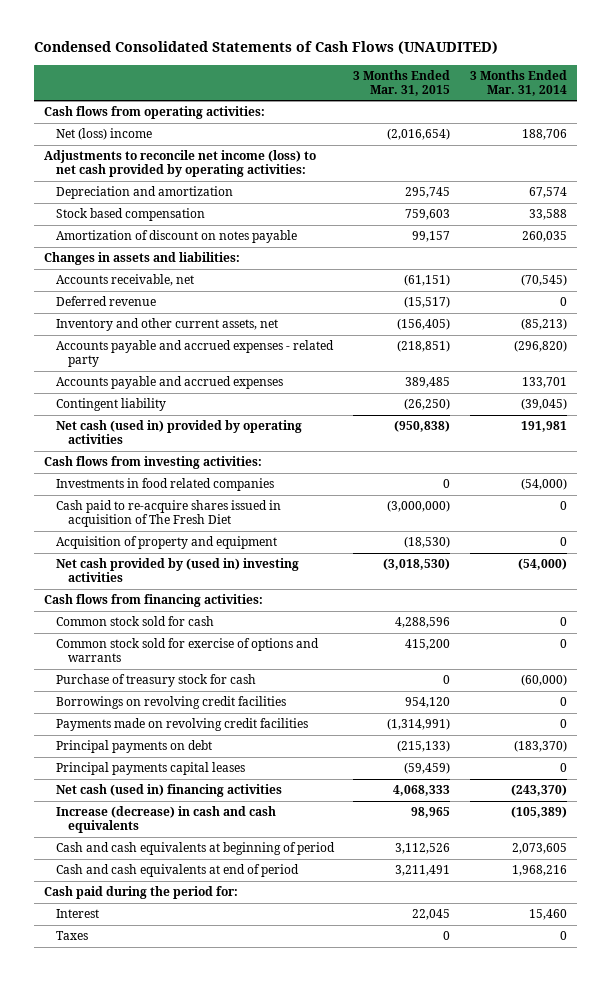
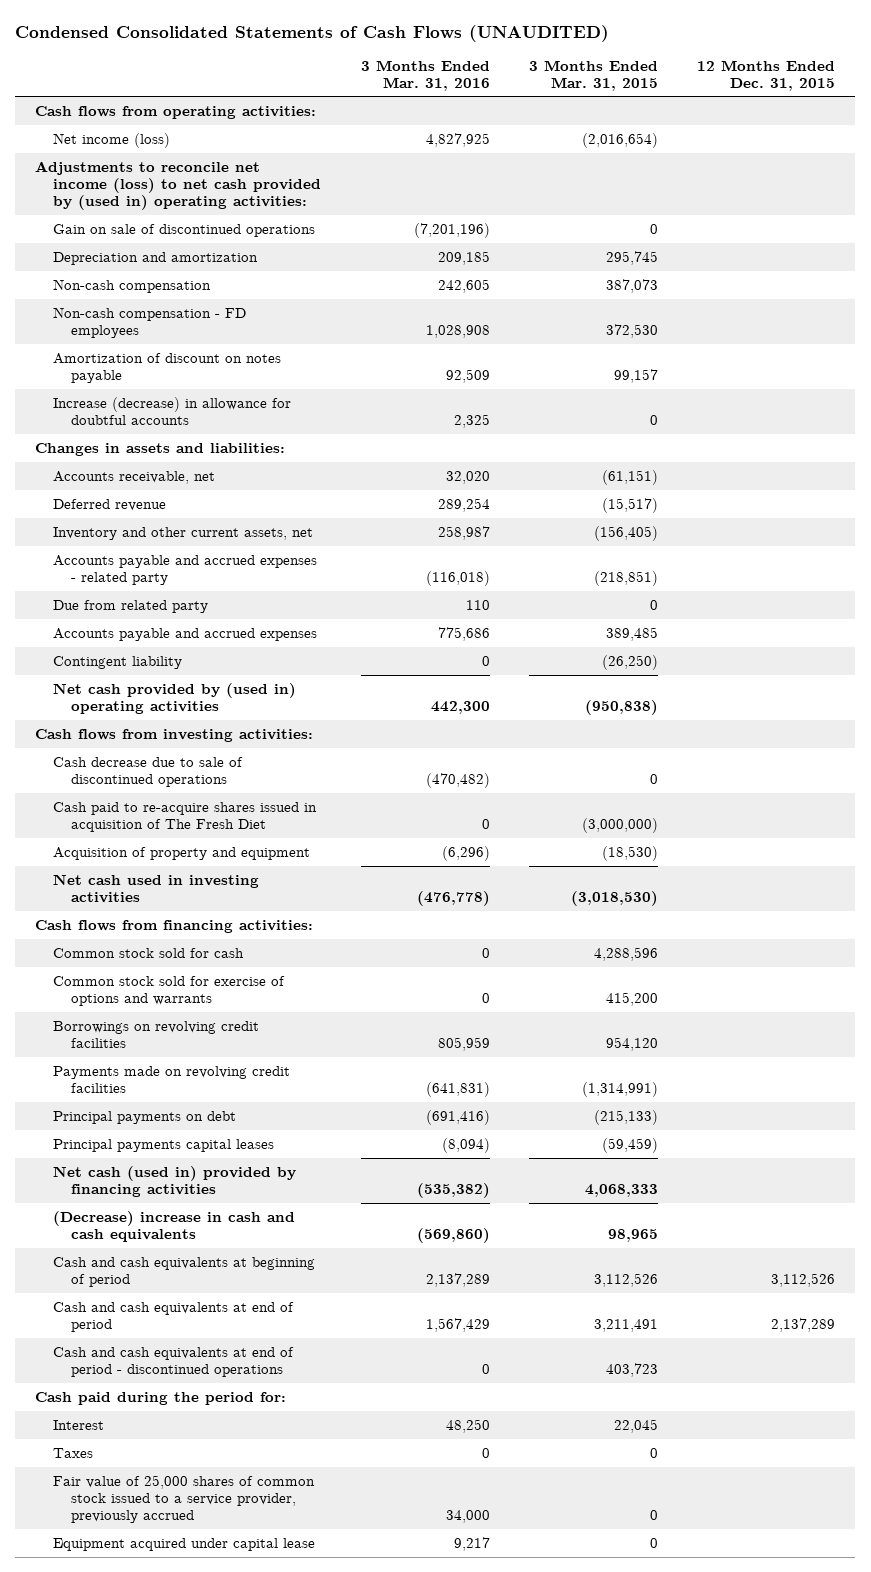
- | 3 Months Ended Mar. 31, 2015 | 3 Months Ended Mar. 31, 2014
+ | 3 Months Ended Mar. 31, 2016 | 3 Months Ended Mar. 31, 2015 | 12 Months Ended Dec. 31, 2015
- Net (loss) income | (2,016,654) | 188,706
- Adjustments to reconcile net income (loss) to net cash provided by operating activities:
+ Net income (loss) | 4,827,925 | (2,016,654) |
+ Adjustments to reconcile net income (loss) to net cash provided by (used in) operating activities:
+ Gain on sale of discontinued operations | (7,201,196) | 0 |
- Stock based compensation | 759,603 | 33,588
+ Non-cash compensation | 242,605 | 387,073 |
+ Non-cash compensation - FD employees | 1,028,908 | 372,530 |
+ Increase (decrease) in allowance for doubtful accounts | 2,325 | 0 |
+ Due from related party | 110 | 0 |
- Net cash (used in) provided by operating activities | (950,838) | 191,981
+ Net cash provided by (used in) operating activities | 442,300 | (950,838) |
- Investments in food related companies | 0 | (54,000)
+ Cash decrease due to sale of discontinued operations | (470,482) | 0 |
- Net cash provided by (used in) investing activities | (3,018,530) | (54,000)
+ Net cash used in investing activities | (476,778) | (3,018,530) |
- Purchase of treasury stock for cash | 0 | (60,000)
- Net cash (used in) financing activities | 4,068,333 | (243,370)
- Increase (decrease) in cash and cash equivalents | 98,965 | (105,389)
+ Net cash (used in) provided by financing activities | (535,382) | 4,068,333 |
+ (Decrease) increase in cash and cash equivalents | (569,860) | 98,965 |
+ Cash and cash equivalents at end of period - discontinued operations | 0 | 403,723 |
+ Fair value of 25,000 shares of common stock issued to a service provider, previously accrued | 34,000 | 0 |
+ Equipment acquired under capital lease | 9,217 | 0 |

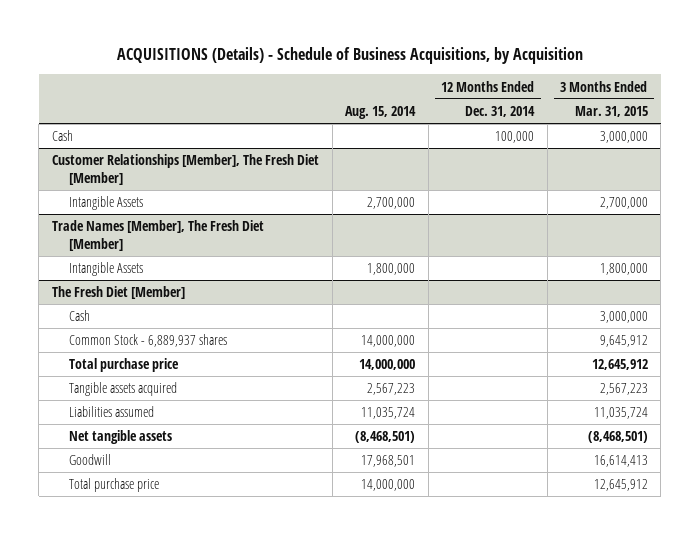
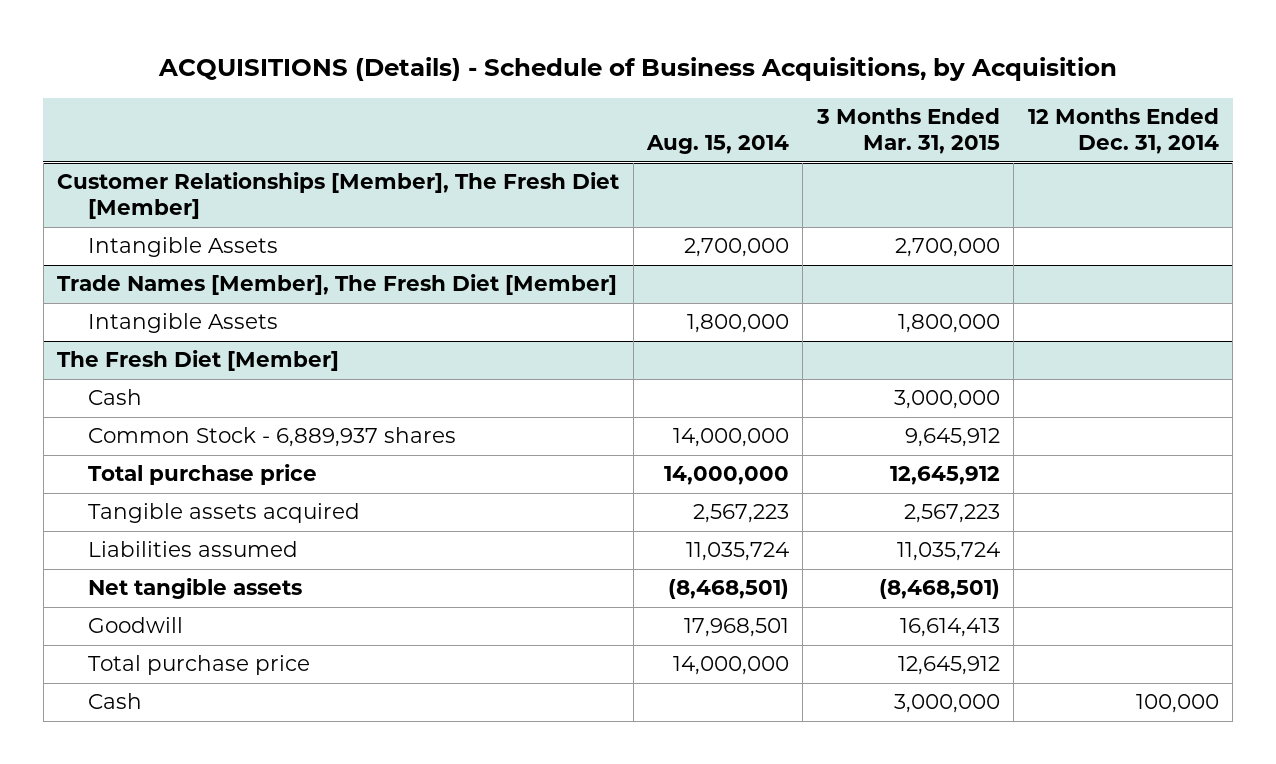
- | Aug. 15, 2014 | 12 Months Ended Dec. 31, 2014 | 3 Months Ended Mar. 31, 2015
+ | Aug. 15, 2014 | 3 Months Ended Mar. 31, 2015 | 12 Months Ended Dec. 31, 2014
- Cash | | 100,000 | 3,000,000
@ The Fresh Diet [Member]
+ Cash | | 3,000,000 | 100,000

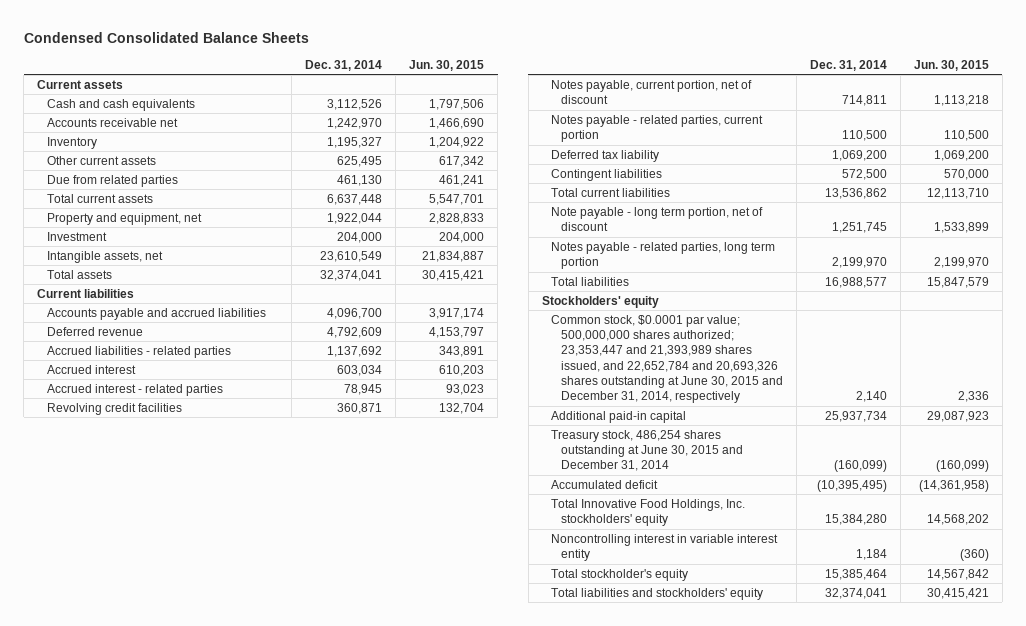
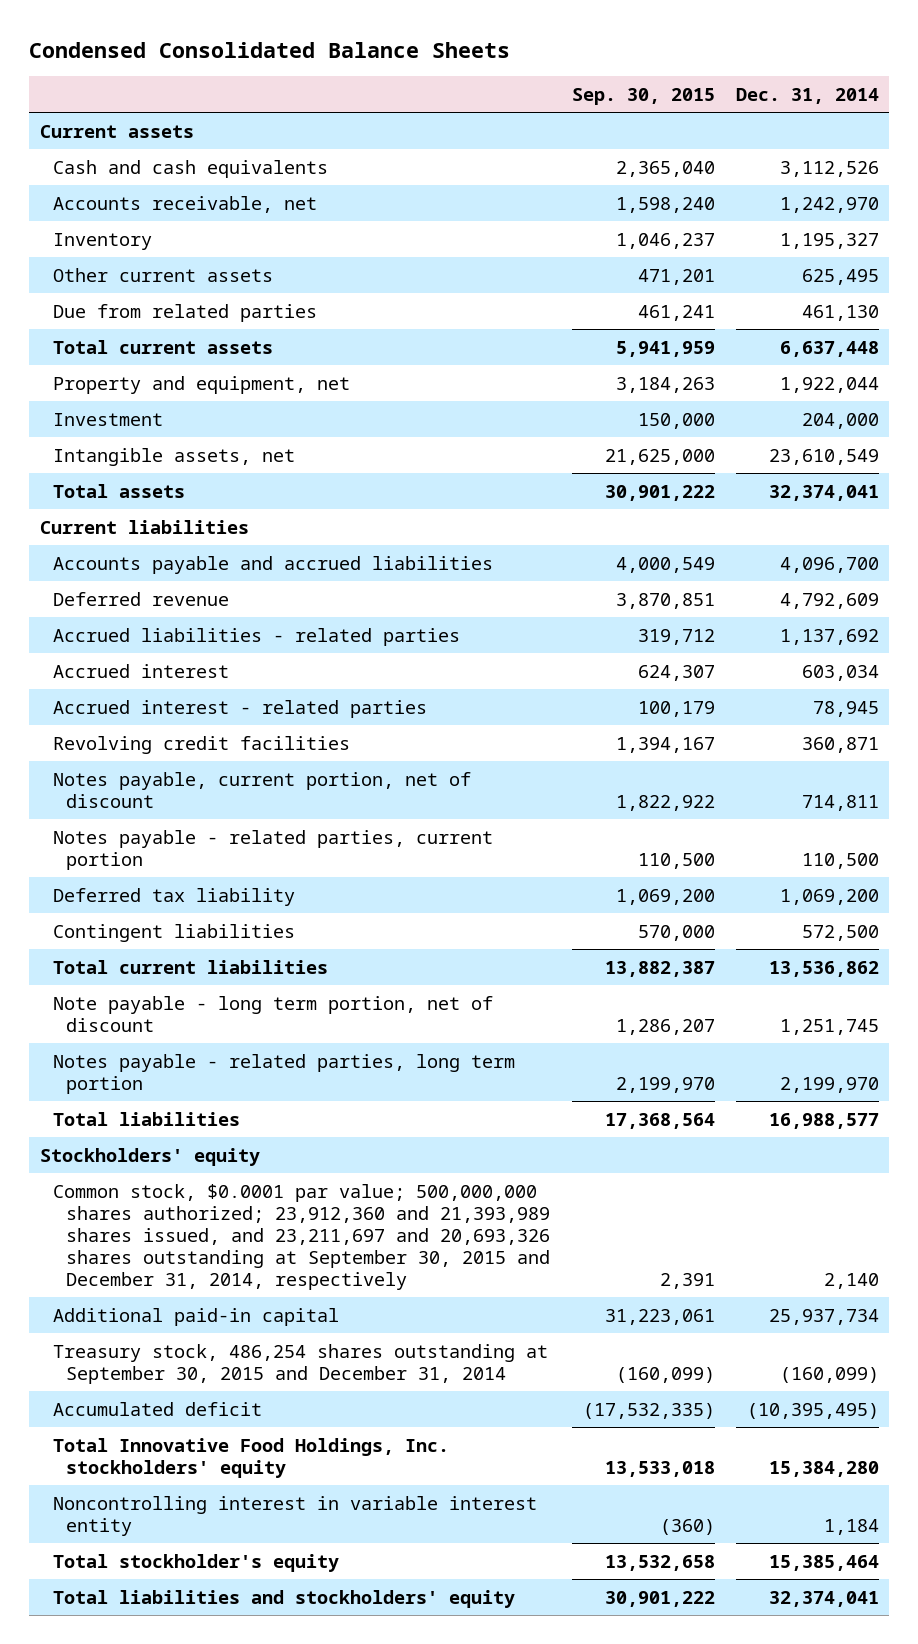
- | Dec. 31, 2014 | Jun. 30, 2015
+ | Sep. 30, 2015 | Dec. 31, 2014
- Accounts receivable net | 1,242,970 | 1,466,690
+ Accounts receivable, net | 1,598,240 | 1,242,970
- Common stock, $0.0001 par value; 500,000,000 shares authorized; 23,353,447 and 21,393,989 shares issued, and 22,652,784 and 20,693,326 shares outstanding at June 30, 2015 and December 31, 2014, respectively | 2,140 | 2,336
+ Common stock, $0.0001 par value; 500,000,000 shares authorized; 23,912,360 and 21,393,989 shares issued, and 23,211,697 and 20,693,326 shares outstanding at September 30, 2015 and December 31, 2014, respectively | 2,391 | 2,140
- Treasury stock, 486,254 shares outstanding at June 30, 2015 and December 31, 2014 | (160,099) | (160,099)
+ Treasury stock, 486,254 shares outstanding at September 30, 2015 and December 31, 2014 | (160,099) | (160,099)

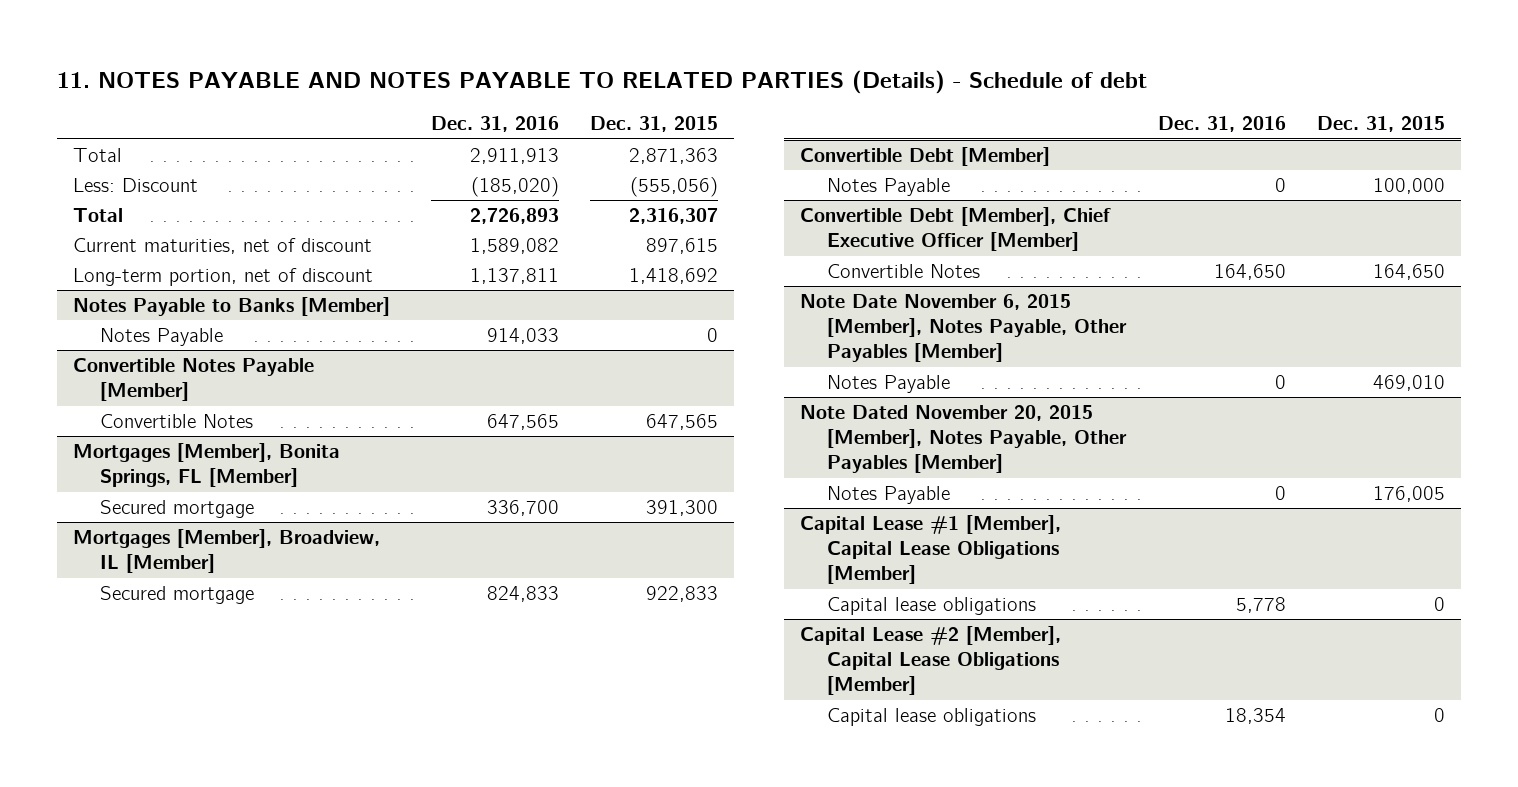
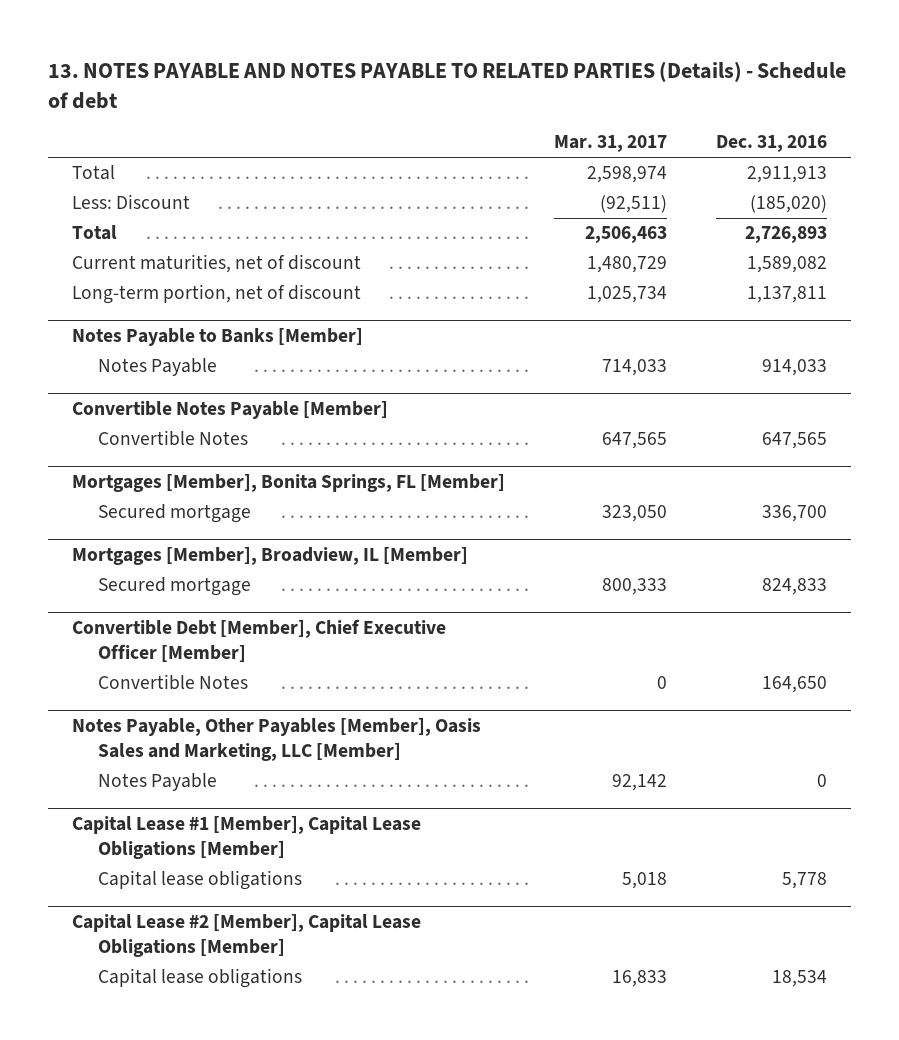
- 11. NOTES PAYABLE AND NOTES PAYABLE TO RELATED PARTIES (Details) - Schedule of debt
+ 13. NOTES PAYABLE AND NOTES PAYABLE TO RELATED PARTIES (Details) - Schedule of debt
- | Dec. 31, 2016 | Dec. 31, 2015
+ | Mar. 31, 2017 | Dec. 31, 2016
- Convertible Debt [Member]
- Notes Payable | 0 | 100,000
- Note Date November 6, 2015 [Member], Notes Payable, Other Payables [Member]
- Notes Payable | 0 | 469,010
- Note Dated November 20, 2015 [Member], Notes Payable, Other Payables [Member]
+ Notes Payable, Other Payables [Member], Oasis Sales and Marketing, LLC [Member]
@ Capital Lease #2 [Member], Capital Lease Obligations [Member]
- Capital lease obligations | 18,354 | 0
+ Capital lease obligations | 16,833 | 18,534

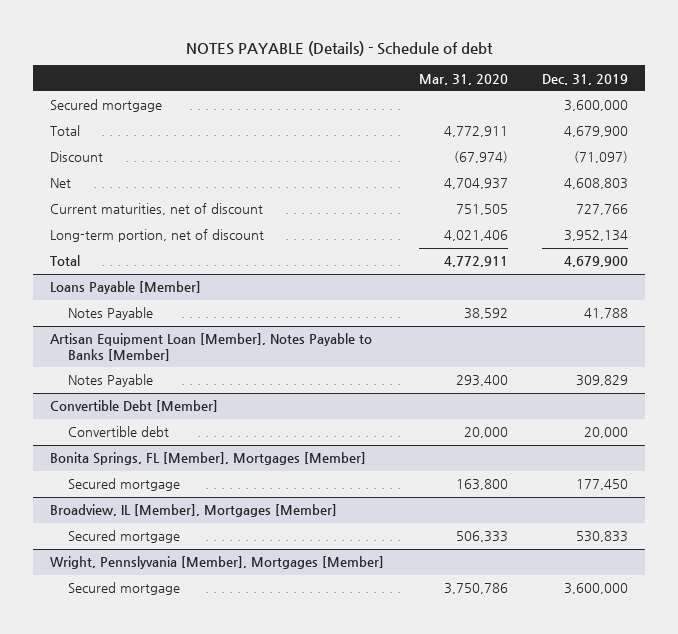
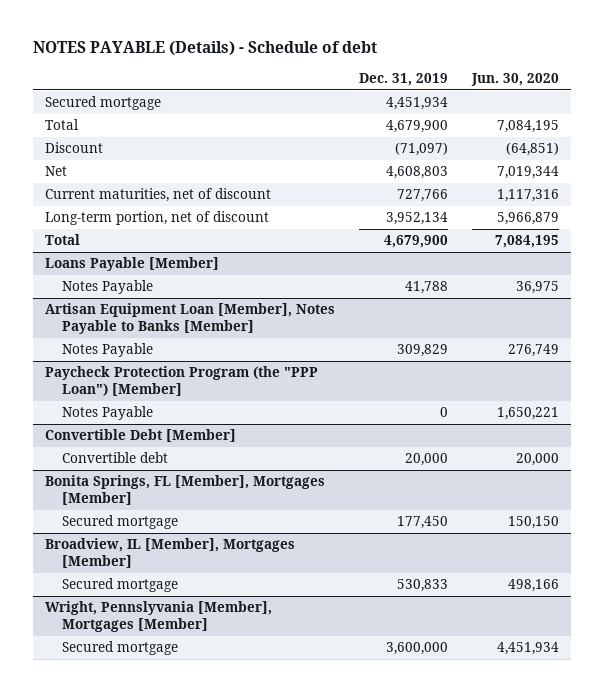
- | Mar. 31, 2020 | Dec. 31, 2019
+ | Dec. 31, 2019 | Jun. 30, 2020
- Secured mortgage | | 3,600,000
+ Secured mortgage | 4,451,934 |
+ Paycheck Protection Program (the "PPP Loan") [Member]
+ Notes Payable | 0 | 1,650,221

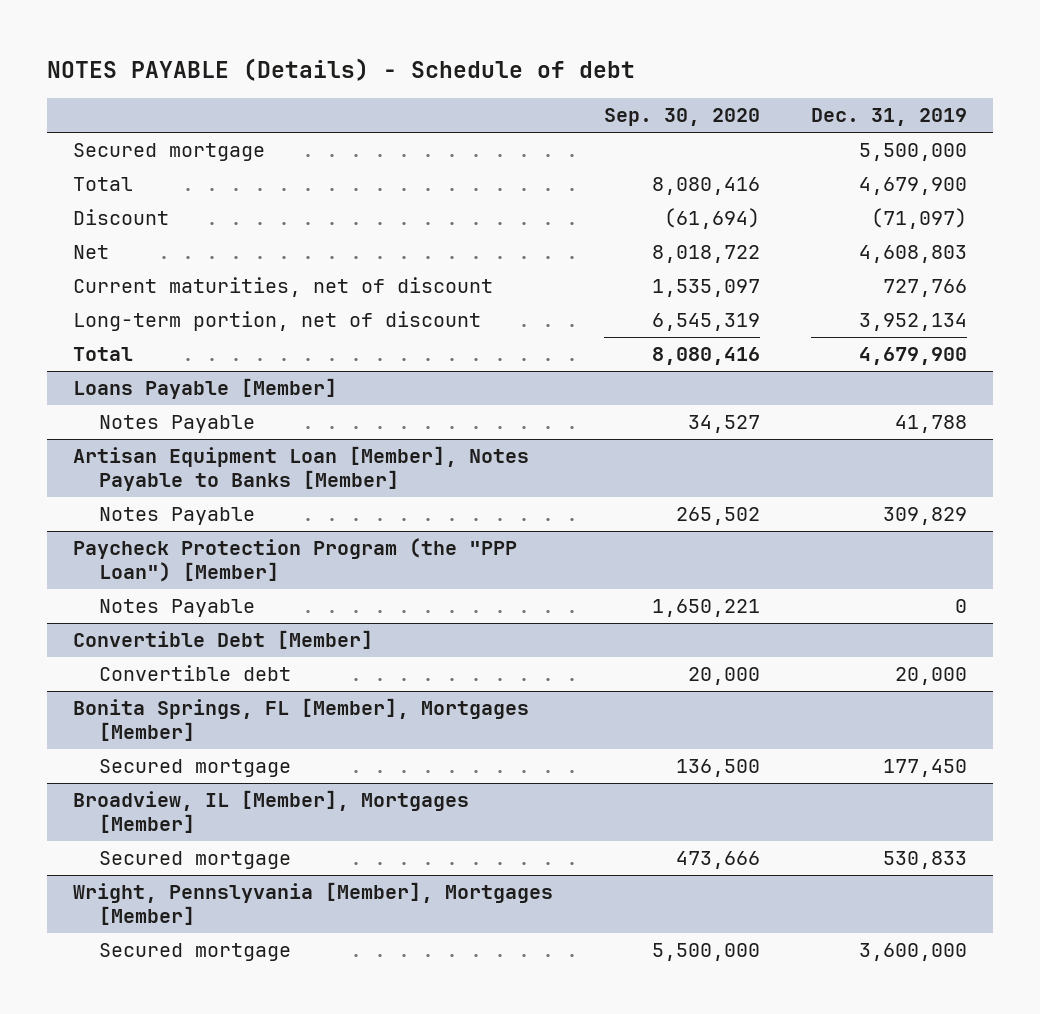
- | Dec. 31, 2019 | Jun. 30, 2020
+ | Sep. 30, 2020 | Dec. 31, 2019
- Secured mortgage | 4,451,934 |
+ Secured mortgage | | 5,500,000

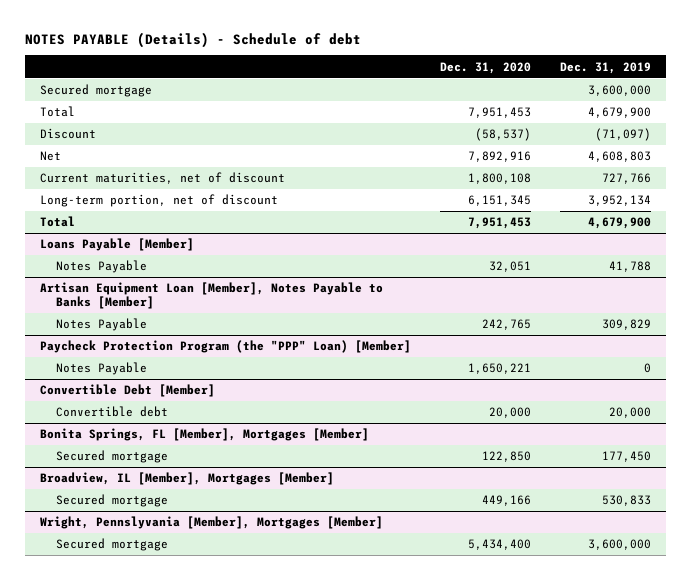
- | Sep. 30, 2020 | Dec. 31, 2019
+ | Dec. 31, 2020 | Dec. 31, 2019
- Secured mortgage | | 5,500,000
+ Secured mortgage | | 3,600,000
- Paycheck Protection Program (the "PPP Loan") [Member]
+ Paycheck Protection Program (the "PPP" Loan) [Member]

